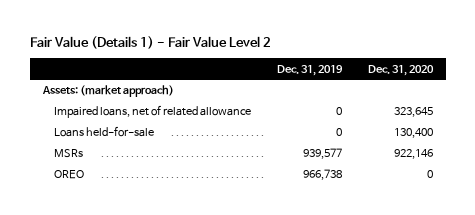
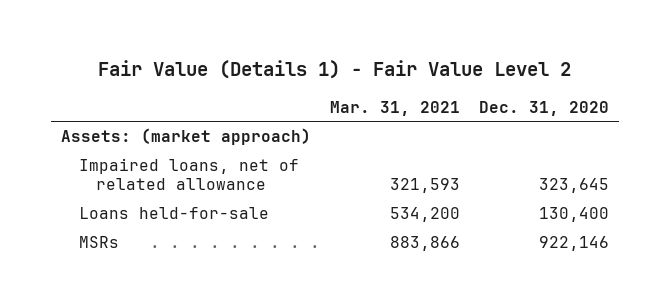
- | Dec. 31, 2019 | Dec. 31, 2020
+ | Mar. 31, 2021 | Dec. 31, 2020
- OREO | 966,738 | 0

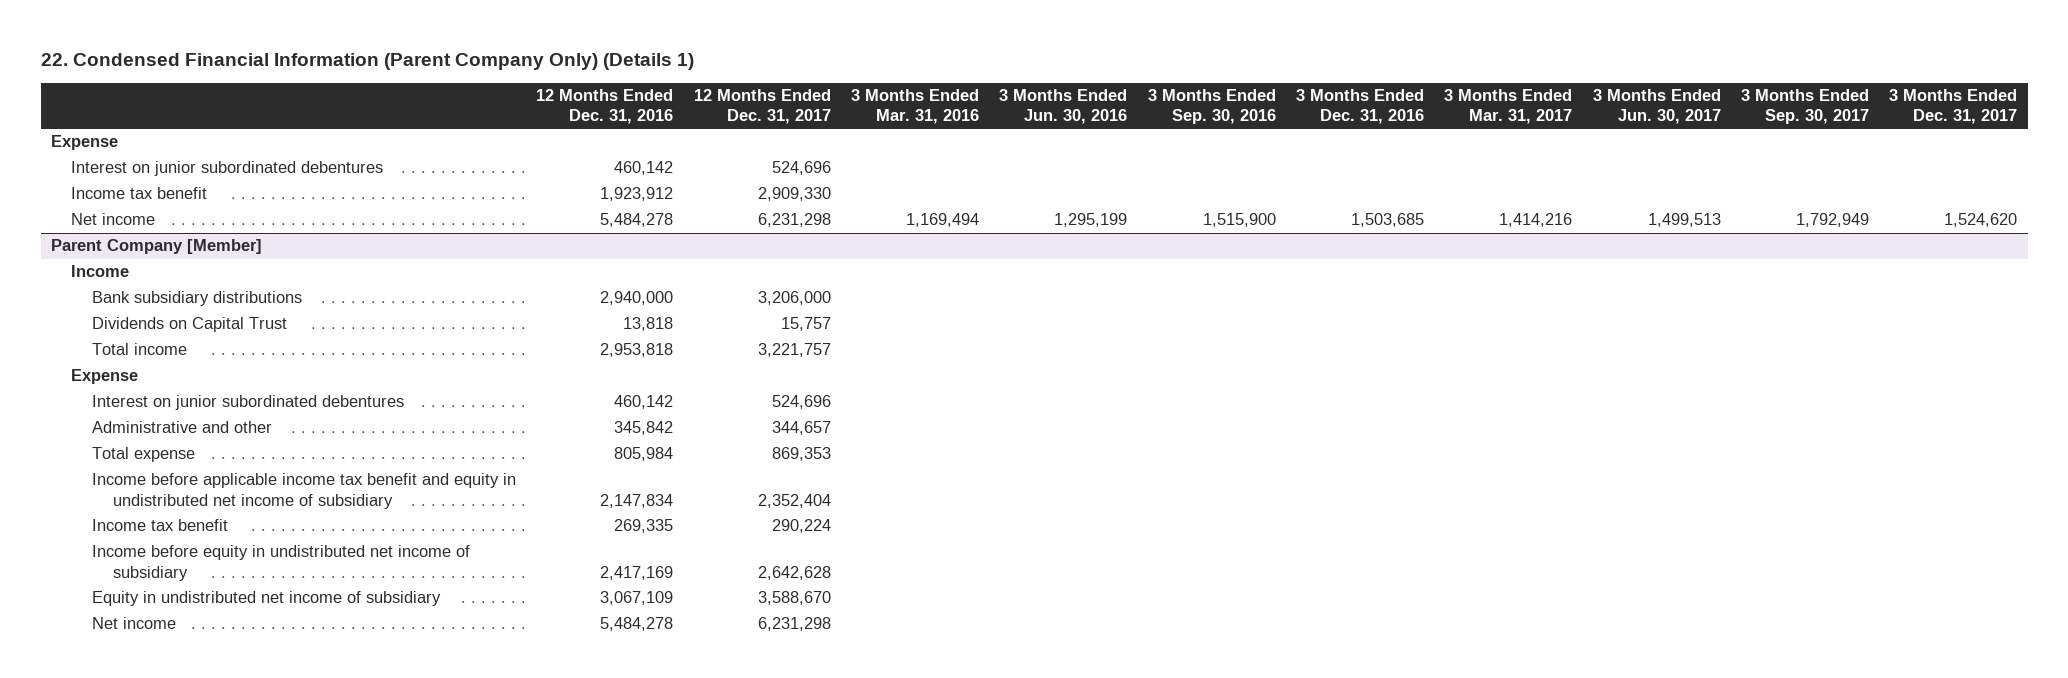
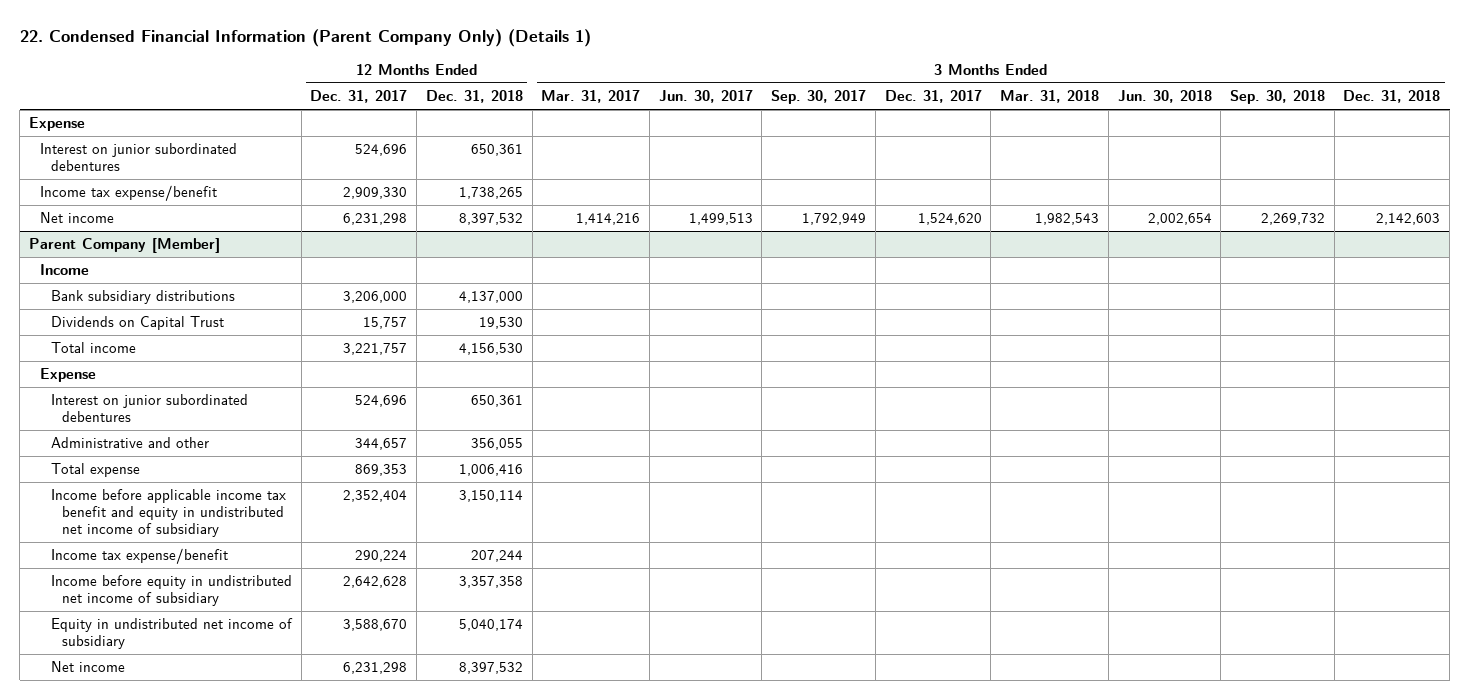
- | 12 Months Ended Dec. 31, 2016 | 12 Months Ended Dec. 31, 2017 | 3 Months Ended Mar. 31, 2016 | 3 Months Ended Jun. 30, 2016 | 3 Months Ended Sep. 30, 2016 | 3 Months Ended Dec. 31, 2016 | 3 Months Ended Mar. 31, 2017 | 3 Months Ended Jun. 30, 2017 | 3 Months Ended Sep. 30, 2017 | 3 Months Ended Dec. 31, 2017
+ | 12 Months Ended Dec. 31, 2017 | 12 Months Ended Dec. 31, 2018 | 3 Months Ended Mar. 31, 2017 | 3 Months Ended Jun. 30, 2017 | 3 Months Ended Sep. 30, 2017 | 3 Months Ended Dec. 31, 2017 | 3 Months Ended Mar. 31, 2018 | 3 Months Ended Jun. 30, 2018 | 3 Months Ended Sep. 30, 2018 | 3 Months Ended Dec. 31, 2018
- Income tax benefit | 1,923,912 | 2,909,330 | | | | | | | |
+ Income tax expense/benefit | 2,909,330 | 1,738,265 | | | | | | | |
@ Parent Company [Member]
- Income tax benefit | 269,335 | 290,224 | | | | | | | |
+ Income tax expense/benefit | 290,224 | 207,244 | | | | | | | |

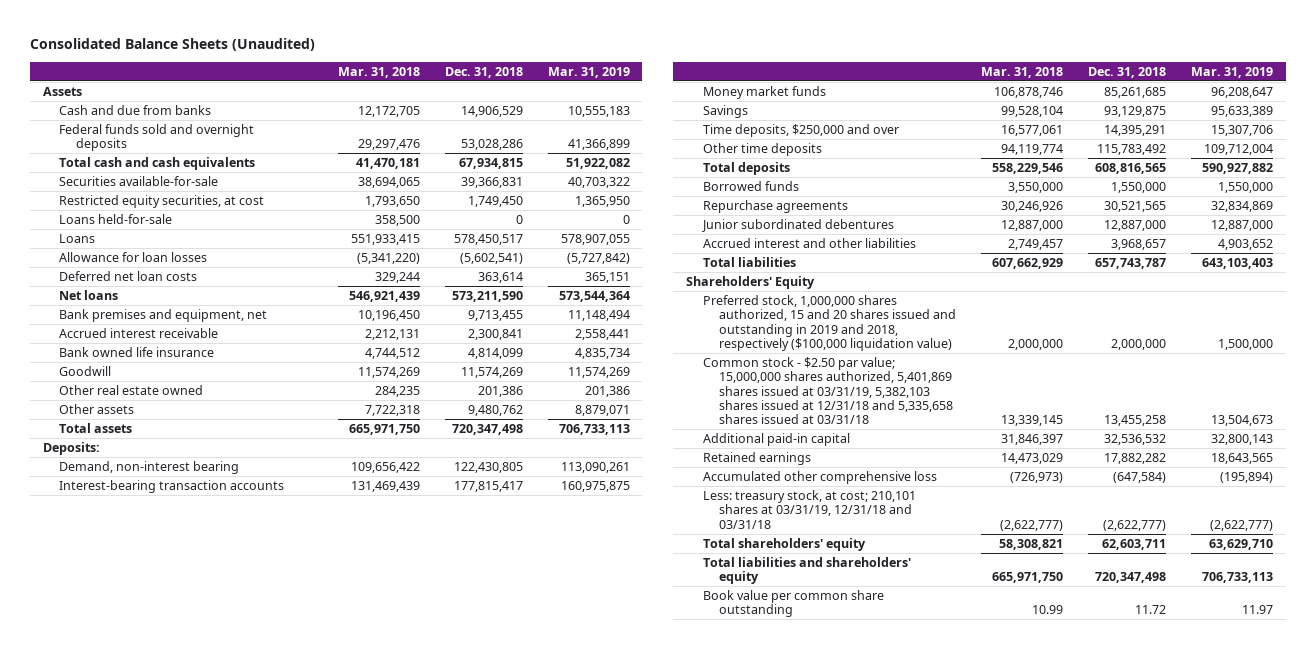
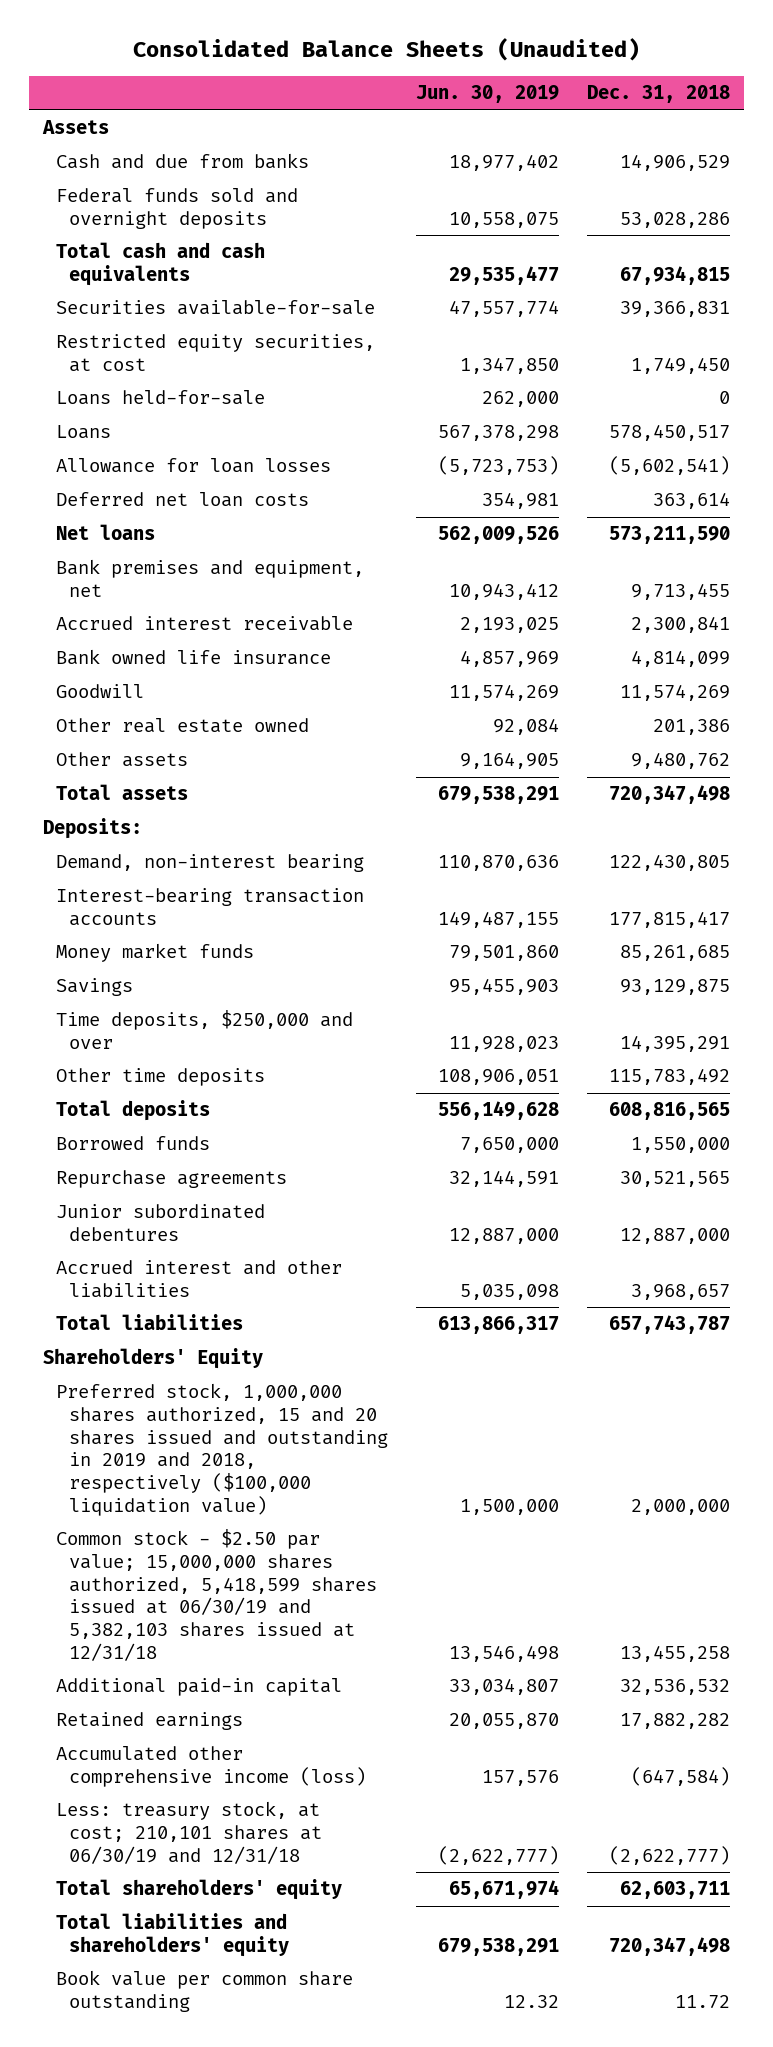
- | Mar. 31, 2018 | Dec. 31, 2018 | Mar. 31, 2019
+ | Jun. 30, 2019 | Dec. 31, 2018
- Common stock - $2.50 par value; 15,000,000 shares authorized, 5,401,869 shares issued at 03/31/19, 5,382,103 shares issued at 12/31/18 and 5,335,658 shares issued at 03/31/18 | 13,339,145 | 13,455,258 | 13,504,673
+ Common stock - $2.50 par value; 15,000,000 shares authorized, 5,418,599 shares issued at 06/30/19 and 5,382,103 shares issued at 12/31/18 | 13,546,498 | 13,455,258
- Accumulated other comprehensive loss | (726,973) | (647,584) | (195,894)
- Less: treasury stock, at cost; 210,101 shares at 03/31/19, 12/31/18 and 03/31/18 | (2,622,777) | (2,622,777) | (2,622,777)
+ Accumulated other comprehensive income (loss) | 157,576 | (647,584)
+ Less: treasury stock, at cost; 210,101 shares at 06/30/19 and 12/31/18 | (2,622,777) | (2,622,777)

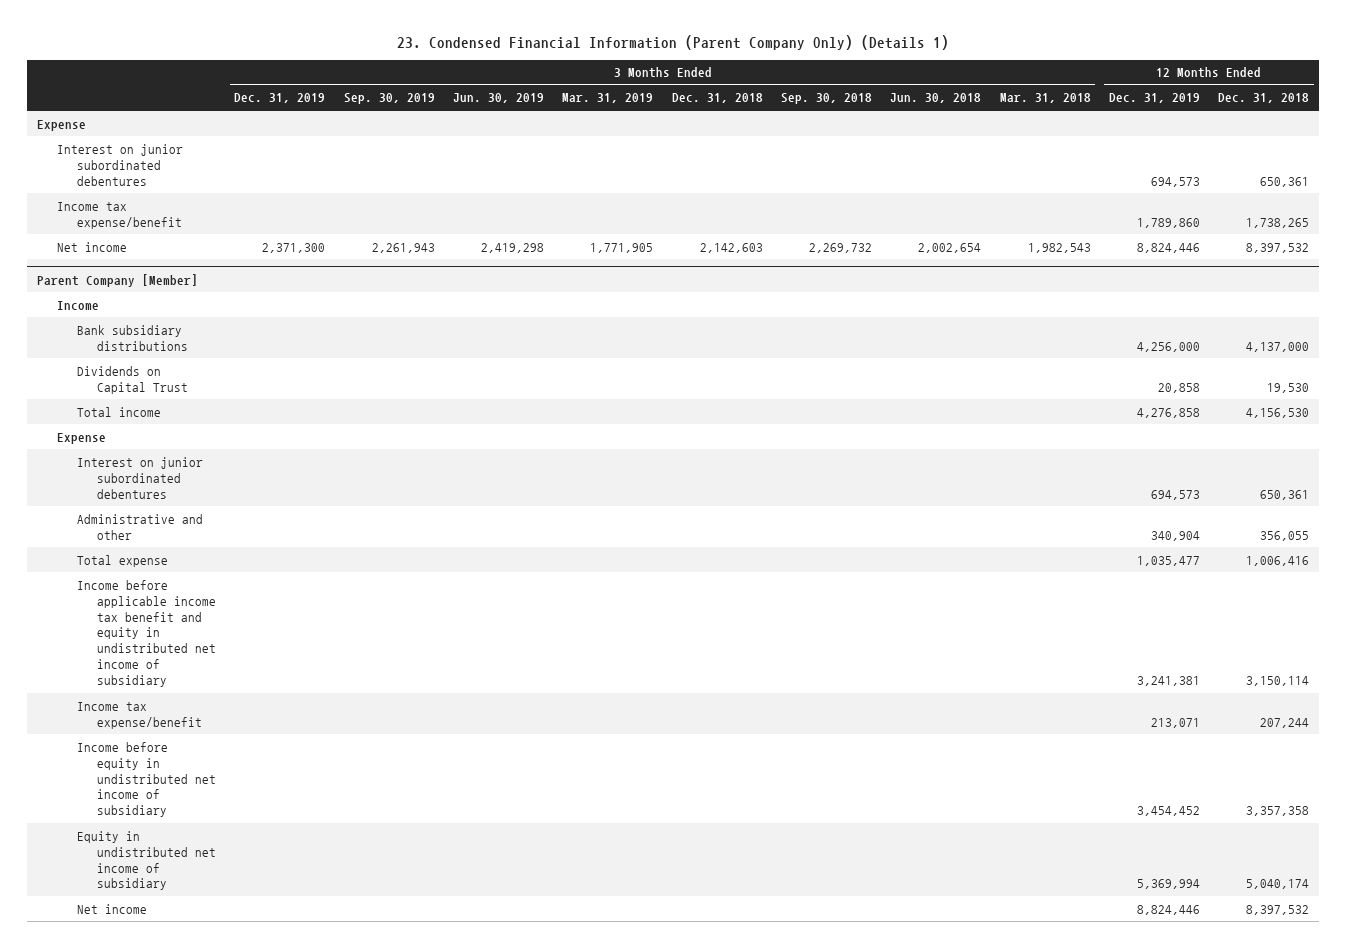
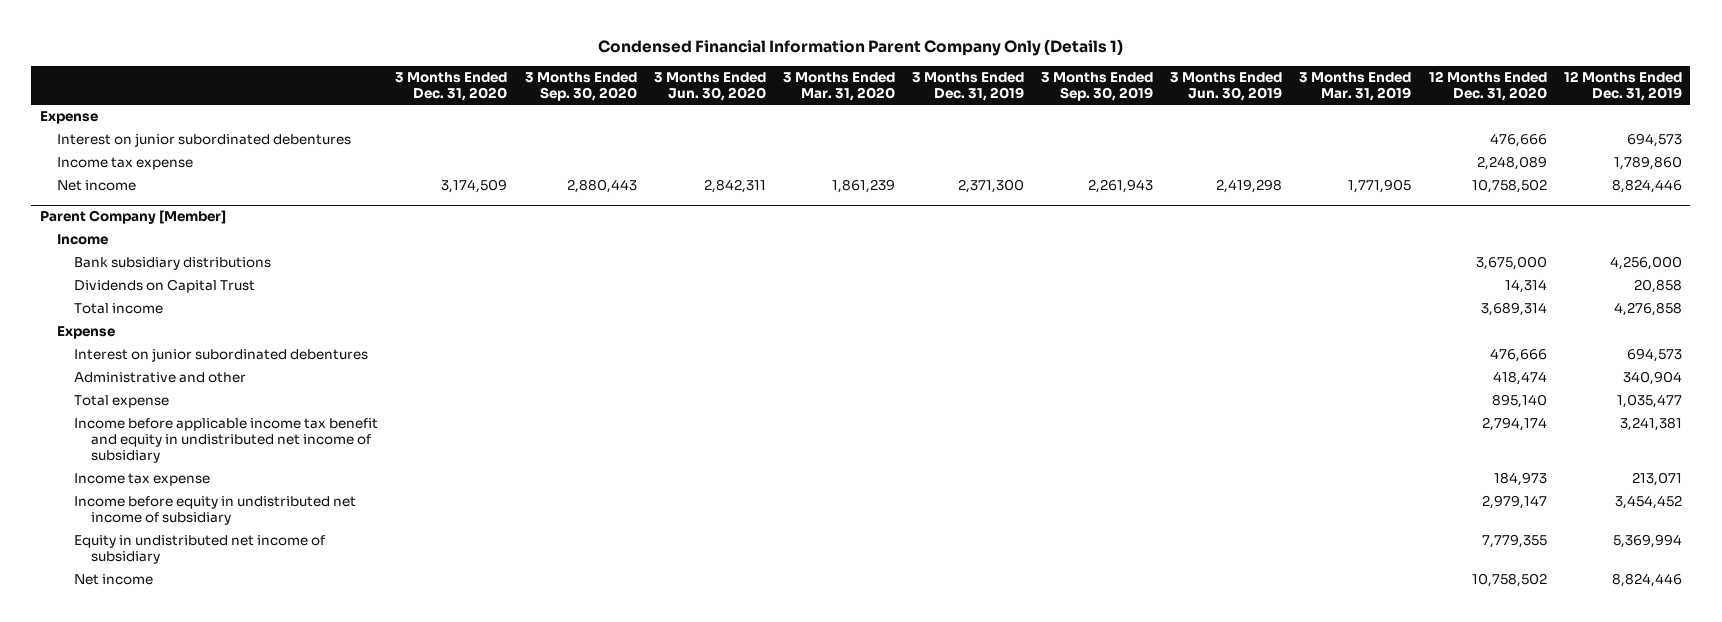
- 23. Condensed Financial Information (Parent Company Only) (Details 1)
+ Condensed Financial Information Parent Company Only (Details 1)
- | 3 Months Ended Dec. 31, 2019 | 3 Months Ended Sep. 30, 2019 | 3 Months Ended Jun. 30, 2019 | 3 Months Ended Mar. 31, 2019 | 3 Months Ended Dec. 31, 2018 | 3 Months Ended Sep. 30, 2018 | 3 Months Ended Jun. 30, 2018 | 3 Months Ended Mar. 31, 2018 | 12 Months Ended Dec. 31, 2019 | 12 Months Ended Dec. 31, 2018
+ | 3 Months Ended Dec. 31, 2020 | 3 Months Ended Sep. 30, 2020 | 3 Months Ended Jun. 30, 2020 | 3 Months Ended Mar. 31, 2020 | 3 Months Ended Dec. 31, 2019 | 3 Months Ended Sep. 30, 2019 | 3 Months Ended Jun. 30, 2019 | 3 Months Ended Mar. 31, 2019 | 12 Months Ended Dec. 31, 2020 | 12 Months Ended Dec. 31, 2019
- Income tax expense/benefit | | | | | | | | | 1,789,860 | 1,738,265
+ Income tax expense | | | | | | | | | 2,248,089 | 1,789,860
@ Parent Company [Member]
- Income tax expense/benefit | | | | | | | | | 213,071 | 207,244
+ Income tax expense | | | | | | | | | 184,973 | 213,071

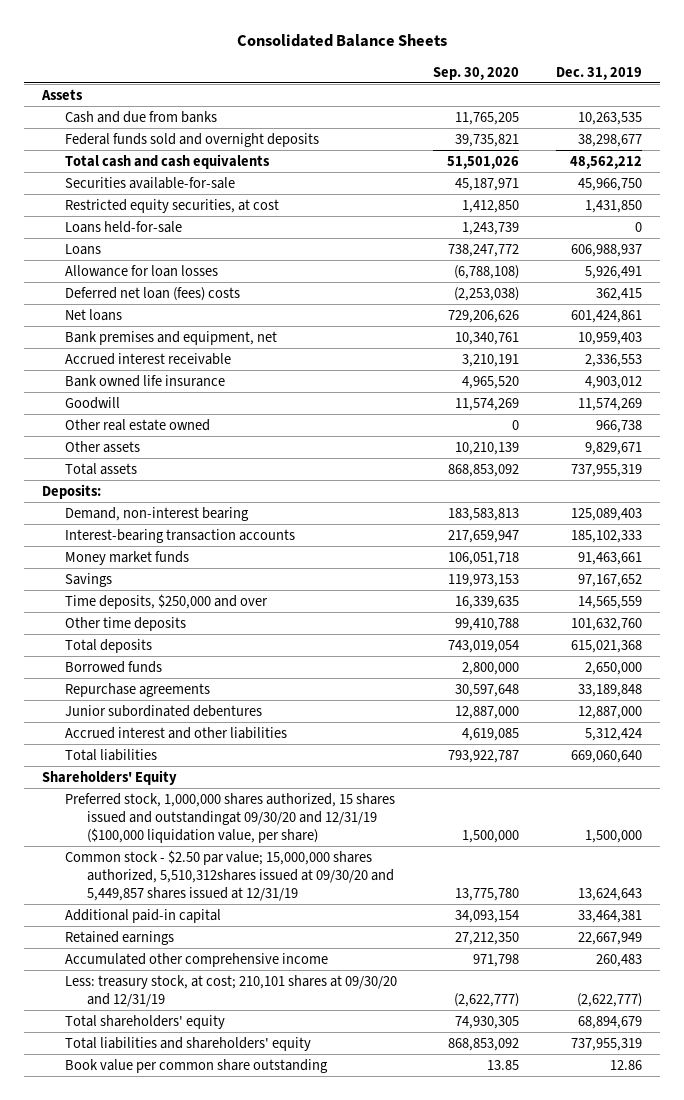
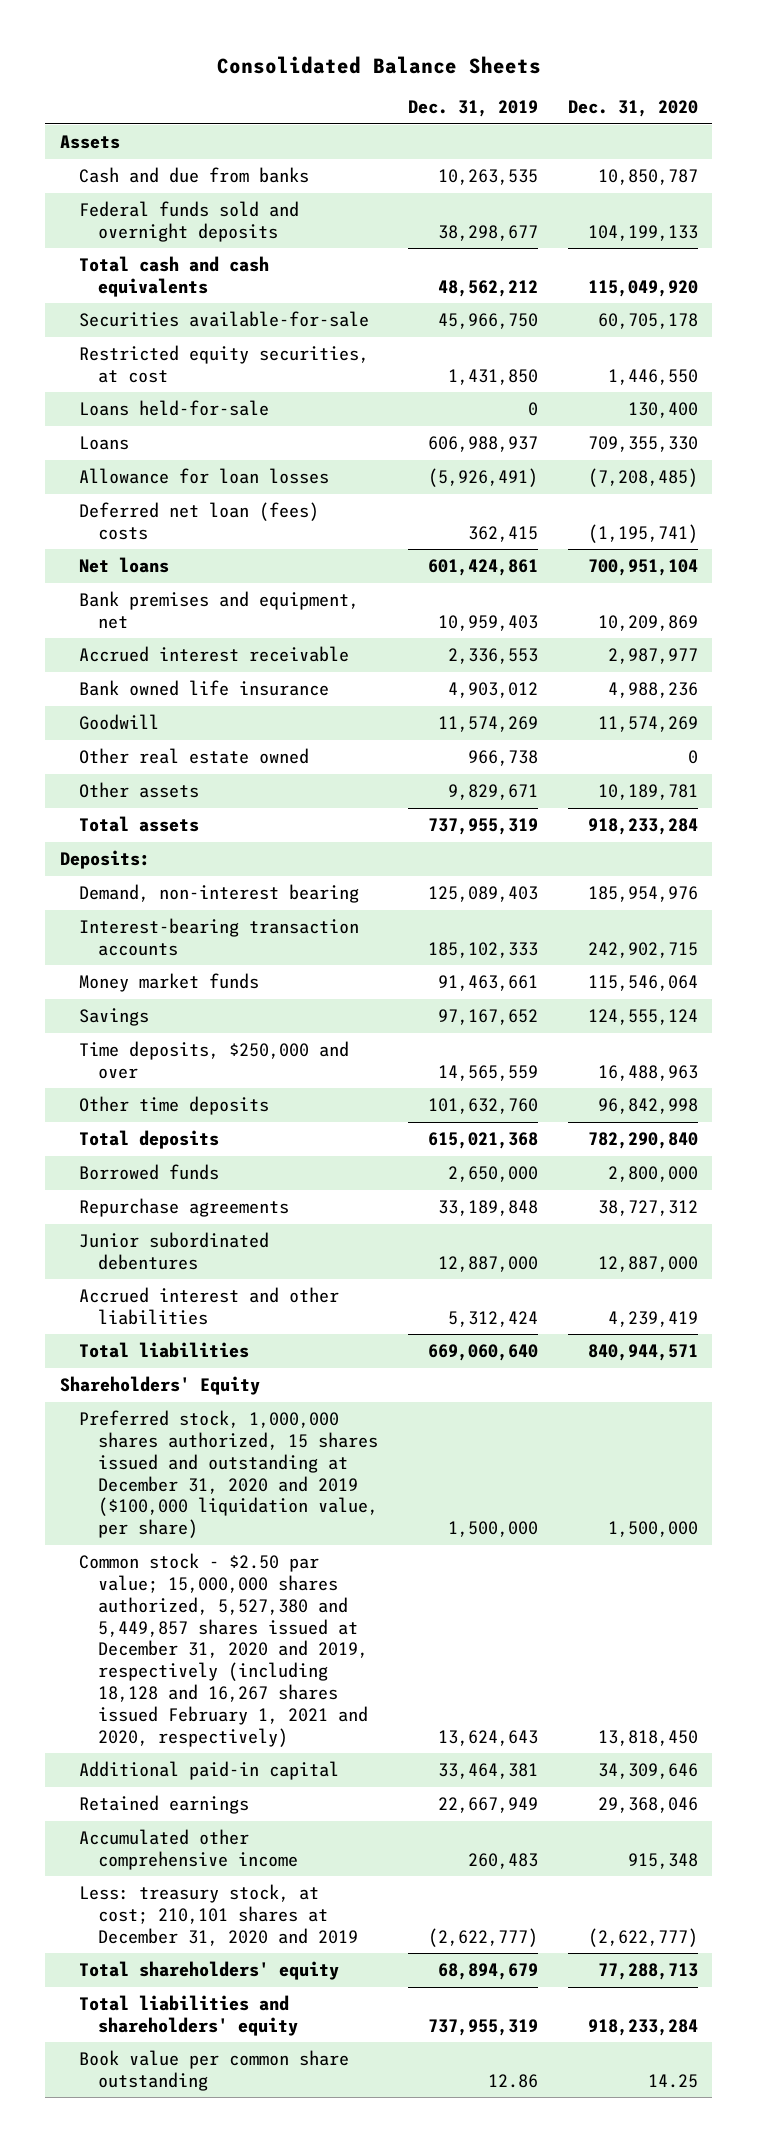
- | Sep. 30, 2020 | Dec. 31, 2019
+ | Dec. 31, 2019 | Dec. 31, 2020
- Allowance for loan losses | (6,788,108) | 5,926,491
+ Allowance for loan losses | (5,926,491) | (7,208,485)
- Preferred stock, 1,000,000 shares authorized, 15 shares issued and outstandingat 09/30/20 and 12/31/19 ($100,000 liquidation value, per share) | 1,500,000 | 1,500,000
- Common stock - $2.50 par value; 15,000,000 shares authorized, 5,510,312shares issued at 09/30/20 and 5,449,857 shares issued at 12/31/19 | 13,775,780 | 13,624,643
+ Preferred stock, 1,000,000 shares authorized, 15 shares issued and outstanding at December 31, 2020 and 2019 ($100,000 liquidation value, per share) | 1,500,000 | 1,500,000
+ Common stock - $2.50 par value; 15,000,000 shares authorized, 5,527,380 and 5,449,857 shares issued at December 31, 2020 and 2019, respectively (including 18,128 and 16,267 shares issued February 1, 2021 and 2020, respectively) | 13,624,643 | 13,818,450
- Less: treasury stock, at cost; 210,101 shares at 09/30/20 and 12/31/19 | (2,622,777) | (2,622,777)
+ Less: treasury stock, at cost; 210,101 shares at December 31, 2020 and 2019 | (2,622,777) | (2,622,777)

